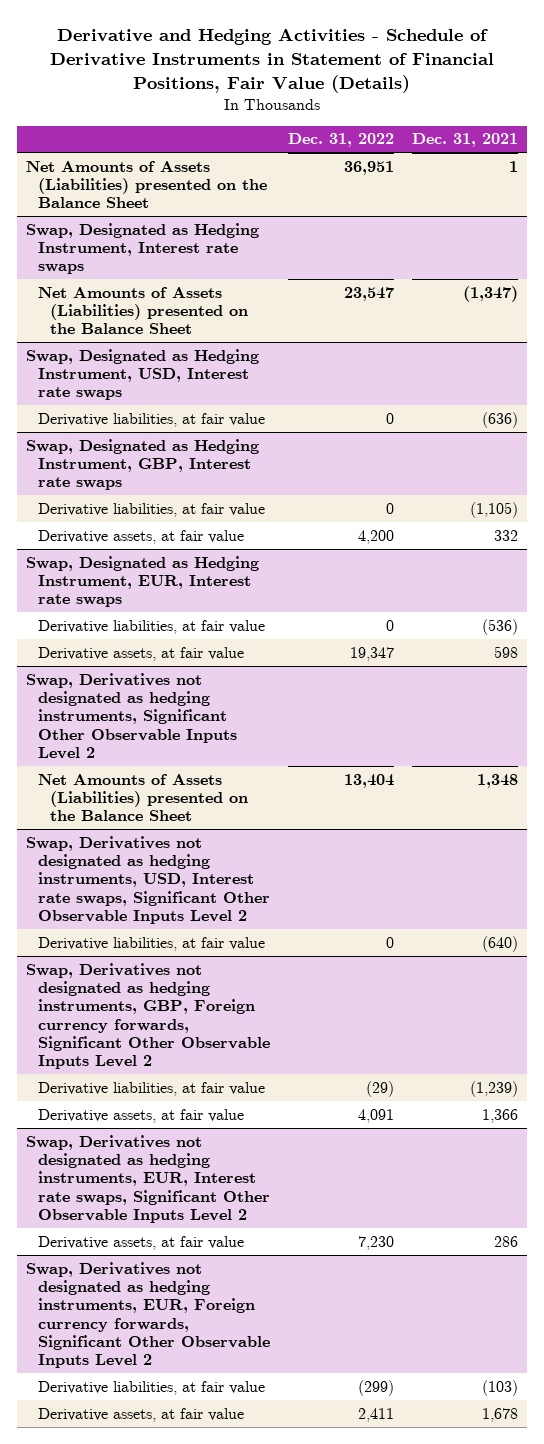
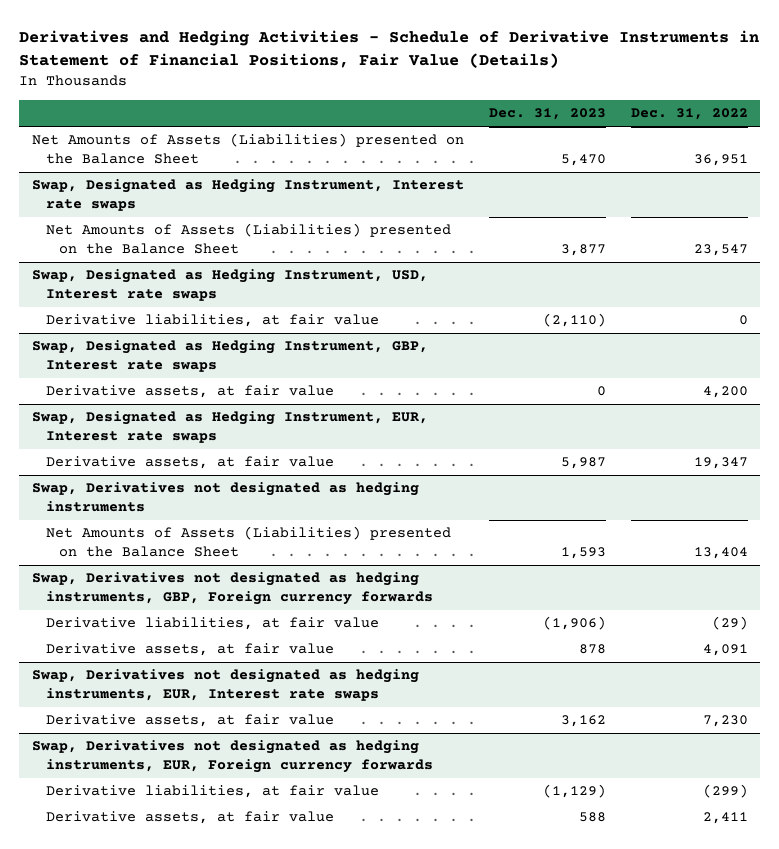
- Derivative and Hedging Activities - Schedule of Derivative Instruments in Statement of Financial Positions, Fair Value (Details)
+ Derivatives and Hedging Activities - Schedule of Derivative Instruments in Statement of Financial Positions, Fair Value (Details)
- | Dec. 31, 2022 | Dec. 31, 2021
+ | Dec. 31, 2023 | Dec. 31, 2022
@ Swap, Designated as Hedging Instrument, GBP, Interest rate swaps
- Derivative liabilities, at fair value | 0 | (1,105)
@ Swap, Designated as Hedging Instrument, EUR, Interest rate swaps
- Derivative liabilities, at fair value | 0 | (536)
- Swap, Derivatives not designated as hedging instruments, Significant Other Observable Inputs Level 2
+ Swap, Derivatives not designated as hedging instruments
- Swap, Derivatives not designated as hedging instruments, USD, Interest rate swaps, Significant Other Observable Inputs Level 2
- Derivative liabilities, at fair value | 0 | (640)
- Swap, Derivatives not designated as hedging instruments, GBP, Foreign currency forwards, Significant Other Observable Inputs Level 2
+ Swap, Derivatives not designated as hedging instruments, GBP, Foreign currency forwards
- Swap, Derivatives not designated as hedging instruments, EUR, Interest rate swaps, Significant Other Observable Inputs Level 2
+ Swap, Derivatives not designated as hedging instruments, EUR, Interest rate swaps
- Swap, Derivatives not designated as hedging instruments, EUR, Foreign currency forwards, Significant Other Observable Inputs Level 2
+ Swap, Derivatives not designated as hedging instruments, EUR, Foreign currency forwards

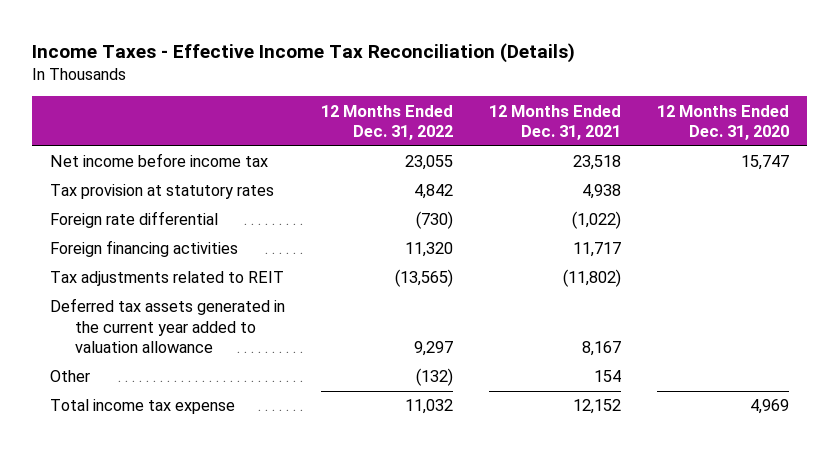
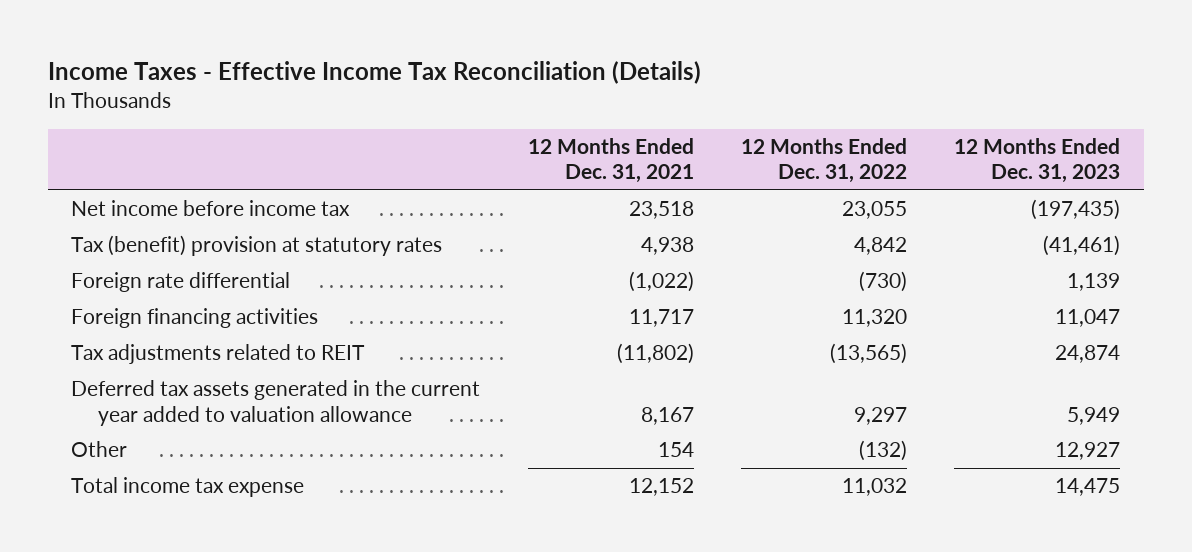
- | 12 Months Ended Dec. 31, 2022 | 12 Months Ended Dec. 31, 2021 | 12 Months Ended Dec. 31, 2020
+ | 12 Months Ended Dec. 31, 2021 | 12 Months Ended Dec. 31, 2022 | 12 Months Ended Dec. 31, 2023
- Tax provision at statutory rates | 4,842 | 4,938 |
+ Tax (benefit) provision at statutory rates | 4,938 | 4,842 | (41,461)

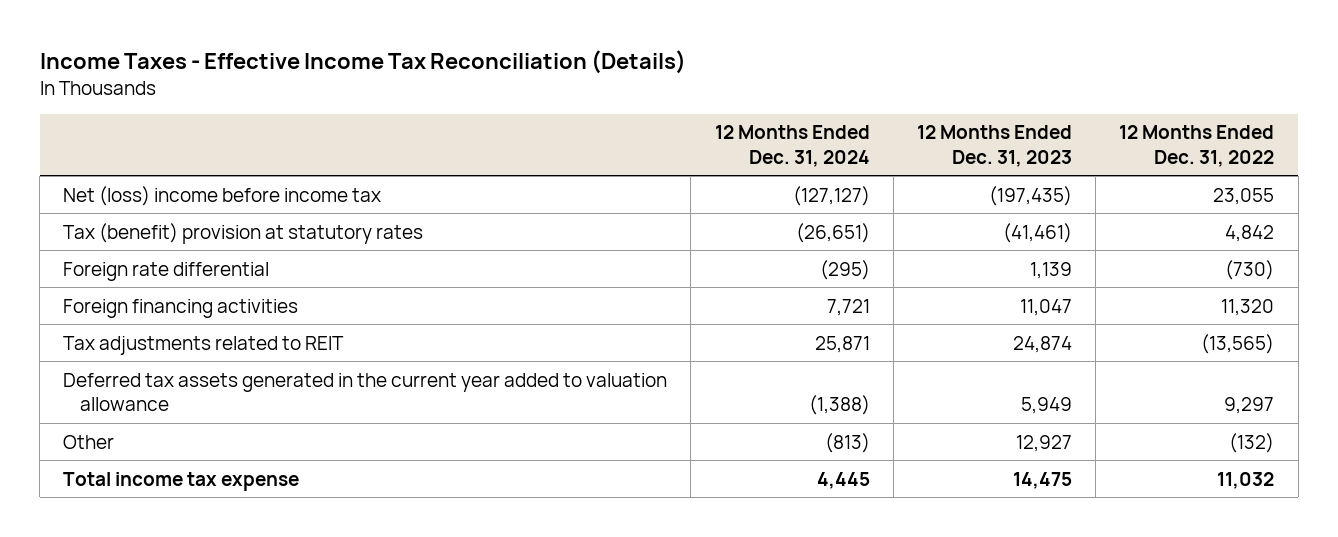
- | 12 Months Ended Dec. 31, 2021 | 12 Months Ended Dec. 31, 2022 | 12 Months Ended Dec. 31, 2023
+ | 12 Months Ended Dec. 31, 2024 | 12 Months Ended Dec. 31, 2023 | 12 Months Ended Dec. 31, 2022
- Net income before income tax | 23,518 | 23,055 | (197,435)
+ Net (loss) income before income tax | (127,127) | (197,435) | 23,055

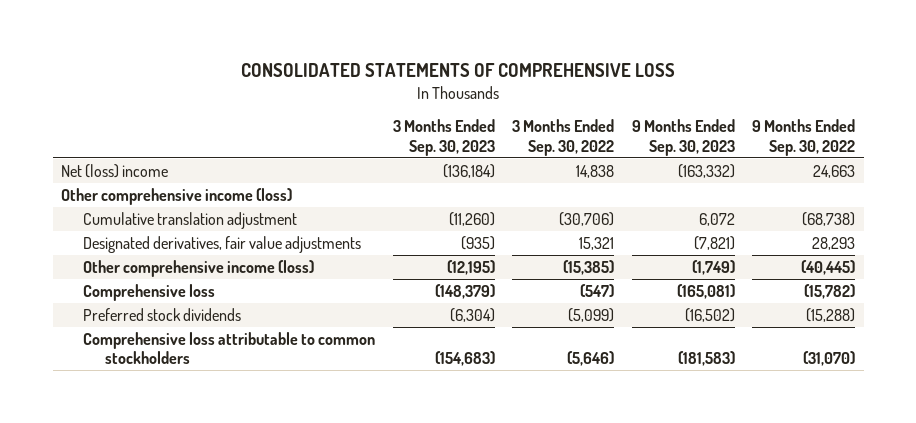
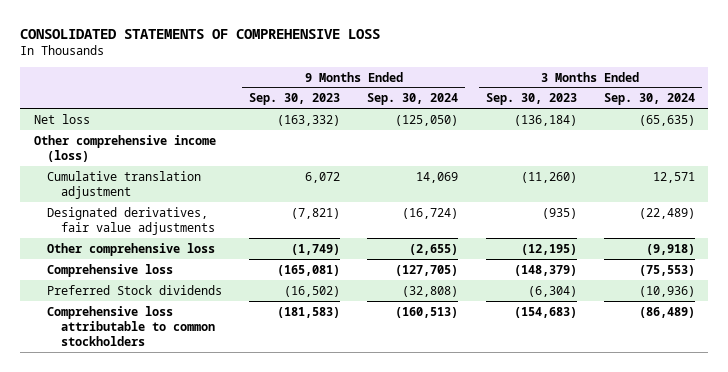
- | 3 Months Ended Sep. 30, 2023 | 3 Months Ended Sep. 30, 2022 | 9 Months Ended Sep. 30, 2023 | 9 Months Ended Sep. 30, 2022
+ | 9 Months Ended Sep. 30, 2023 | 9 Months Ended Sep. 30, 2024 | 3 Months Ended Sep. 30, 2023 | 3 Months Ended Sep. 30, 2024
- Net (loss) income | (136,184) | 14,838 | (163,332) | 24,663
+ Net loss | (163,332) | (125,050) | (136,184) | (65,635)
- Other comprehensive income (loss) | (12,195) | (15,385) | (1,749) | (40,445)
+ Other comprehensive loss | (1,749) | (2,655) | (12,195) | (9,918)
- Preferred stock dividends | (6,304) | (5,099) | (16,502) | (15,288)
+ Preferred Stock dividends | (16,502) | (32,808) | (6,304) | (10,936)

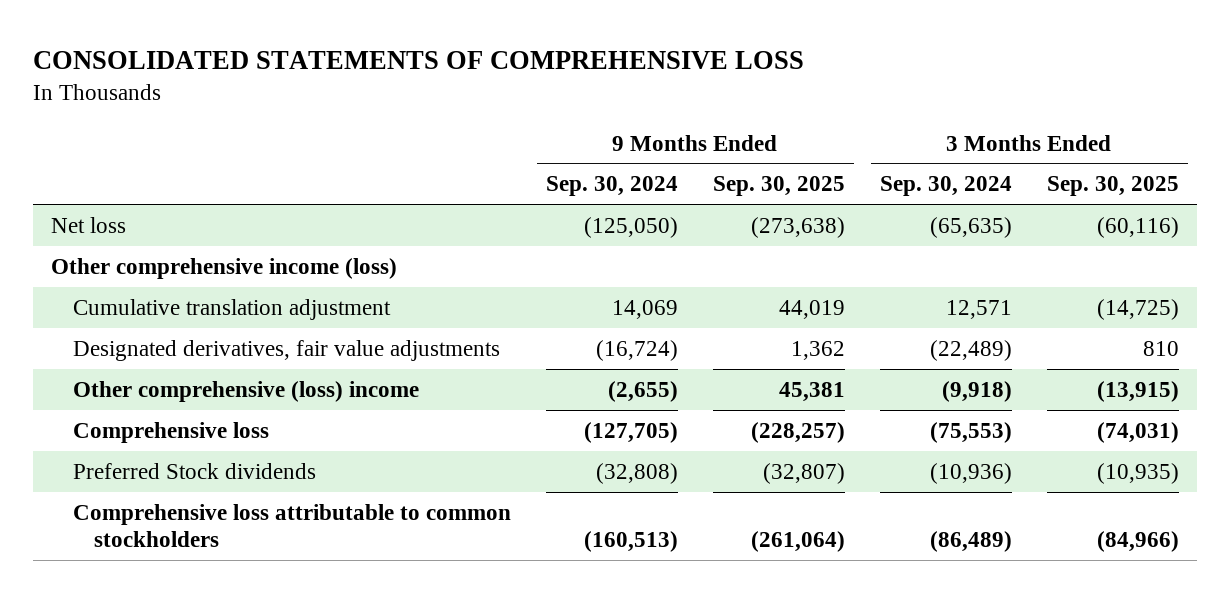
- | 9 Months Ended Sep. 30, 2023 | 9 Months Ended Sep. 30, 2024 | 3 Months Ended Sep. 30, 2023 | 3 Months Ended Sep. 30, 2024
+ | 9 Months Ended Sep. 30, 2024 | 9 Months Ended Sep. 30, 2025 | 3 Months Ended Sep. 30, 2024 | 3 Months Ended Sep. 30, 2025
- Other comprehensive loss | (1,749) | (2,655) | (12,195) | (9,918)
+ Other comprehensive (loss) income | (2,655) | 45,381 | (9,918) | (13,915)

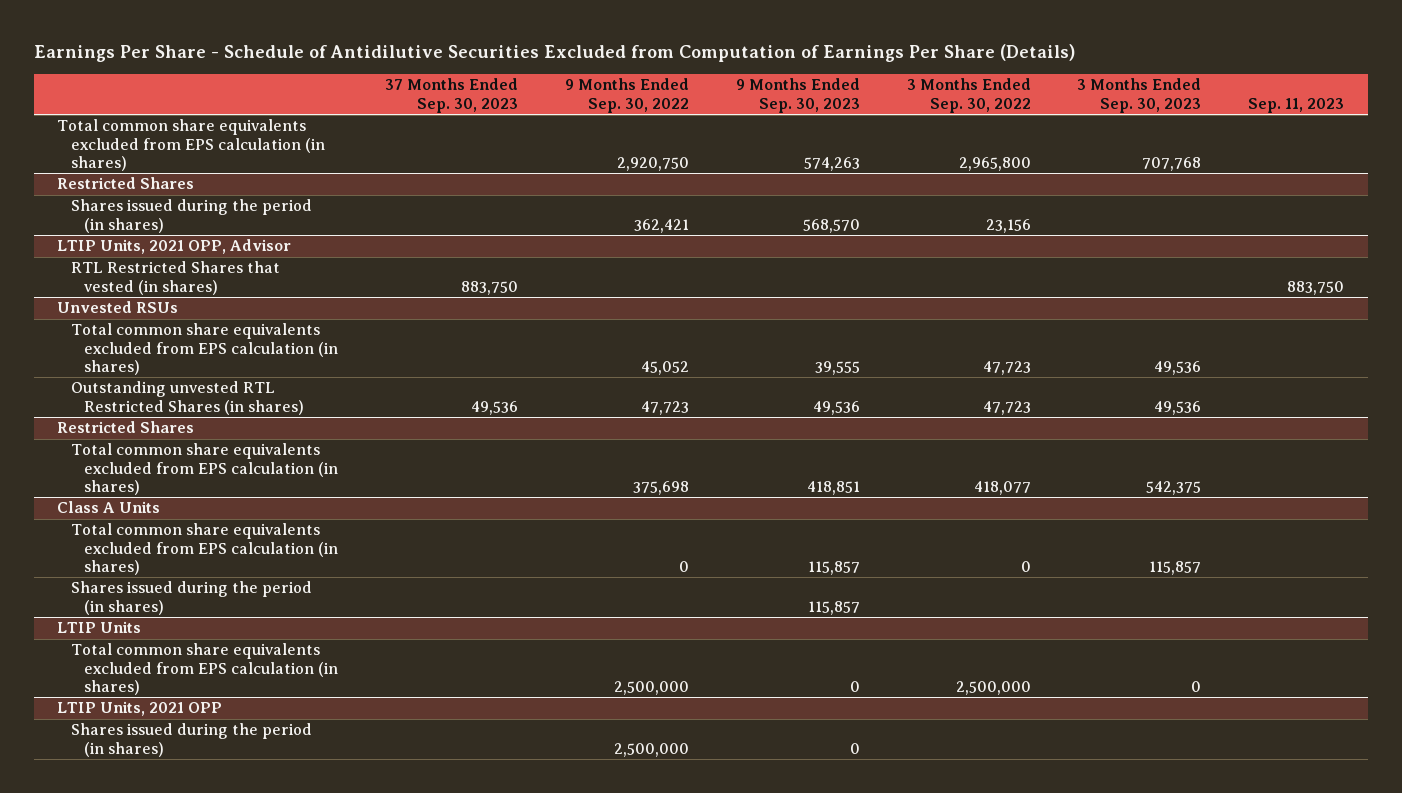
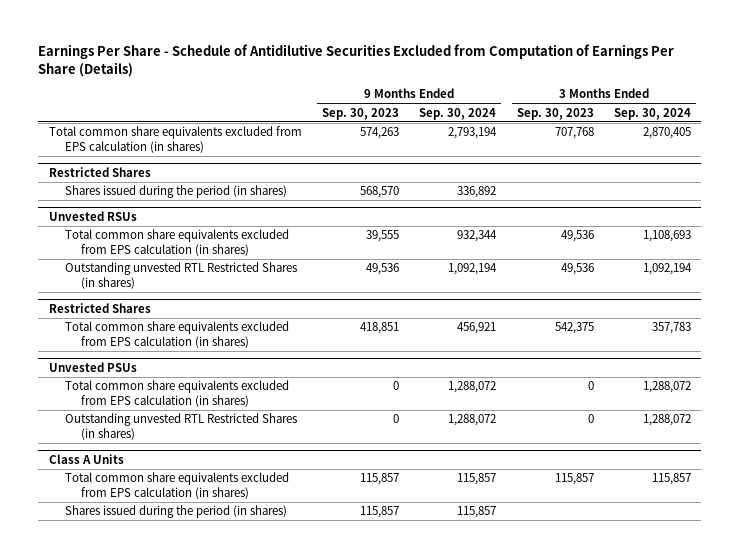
- | 37 Months Ended Sep. 30, 2023 | 9 Months Ended Sep. 30, 2022 | 9 Months Ended Sep. 30, 2023 | 3 Months Ended Sep. 30, 2022 | 3 Months Ended Sep. 30, 2023 | Sep. 11, 2023
+ | 9 Months Ended Sep. 30, 2023 | 9 Months Ended Sep. 30, 2024 | 3 Months Ended Sep. 30, 2023 | 3 Months Ended Sep. 30, 2024
- LTIP Units, 2021 OPP, Advisor
- RTL Restricted Shares that vested (in shares) | 883,750 | | | | | 883,750
+ Unvested PSUs
+ Total common share equivalents excluded from EPS calculation (in shares) | 0 | 1,288,072 | 0 | 1,288,072
+ Outstanding unvested RTL Restricted Shares (in shares) | 0 | 1,288,072 | 0 | 1,288,072
- LTIP Units
- Total common share equivalents excluded from EPS calculation (in shares) | | 2,500,000 | 0 | 2,500,000 | 0 |
- LTIP Units, 2021 OPP
- Shares issued during the period (in shares) | | 2,500,000 | 0 | | |

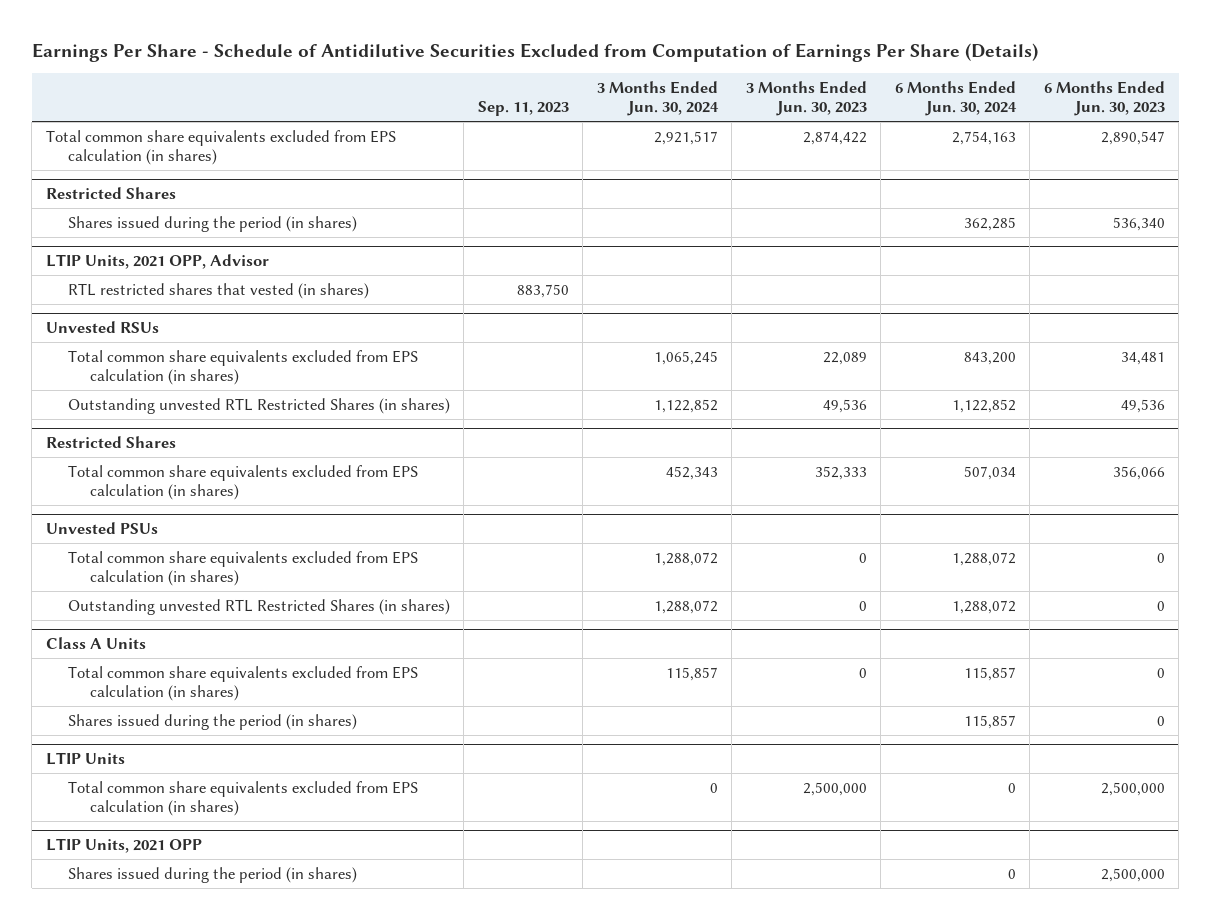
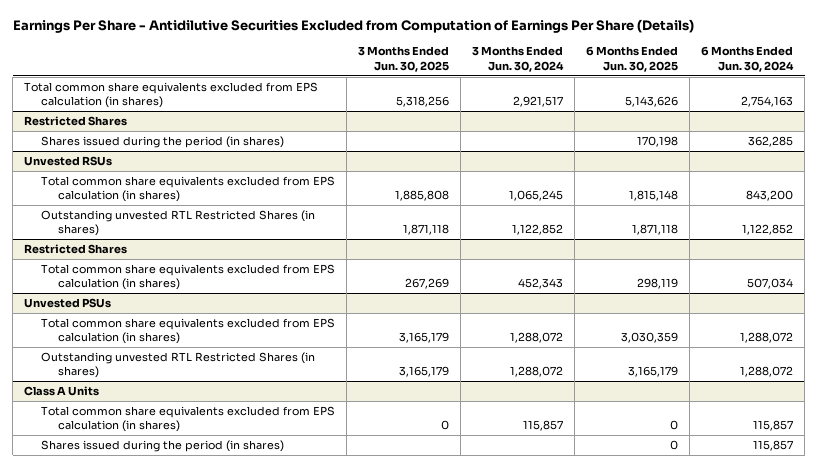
- Earnings Per Share - Schedule of Antidilutive Securities Excluded from Computation of Earnings Per Share (Details)
+ Earnings Per Share - Antidilutive Securities Excluded from Computation of Earnings Per Share (Details)
- | Sep. 11, 2023 | 3 Months Ended Jun. 30, 2024 | 3 Months Ended Jun. 30, 2023 | 6 Months Ended Jun. 30, 2024 | 6 Months Ended Jun. 30, 2023
+ | 3 Months Ended Jun. 30, 2025 | 3 Months Ended Jun. 30, 2024 | 6 Months Ended Jun. 30, 2025 | 6 Months Ended Jun. 30, 2024
- LTIP Units, 2021 OPP, Advisor
- RTL restricted shares that vested (in shares) | 883,750 | | | |
- LTIP Units
- Total common share equivalents excluded from EPS calculation (in shares) | | 0 | 2,500,000 | 0 | 2,500,000
- LTIP Units, 2021 OPP
- Shares issued during the period (in shares) | | | | 0 | 2,500,000

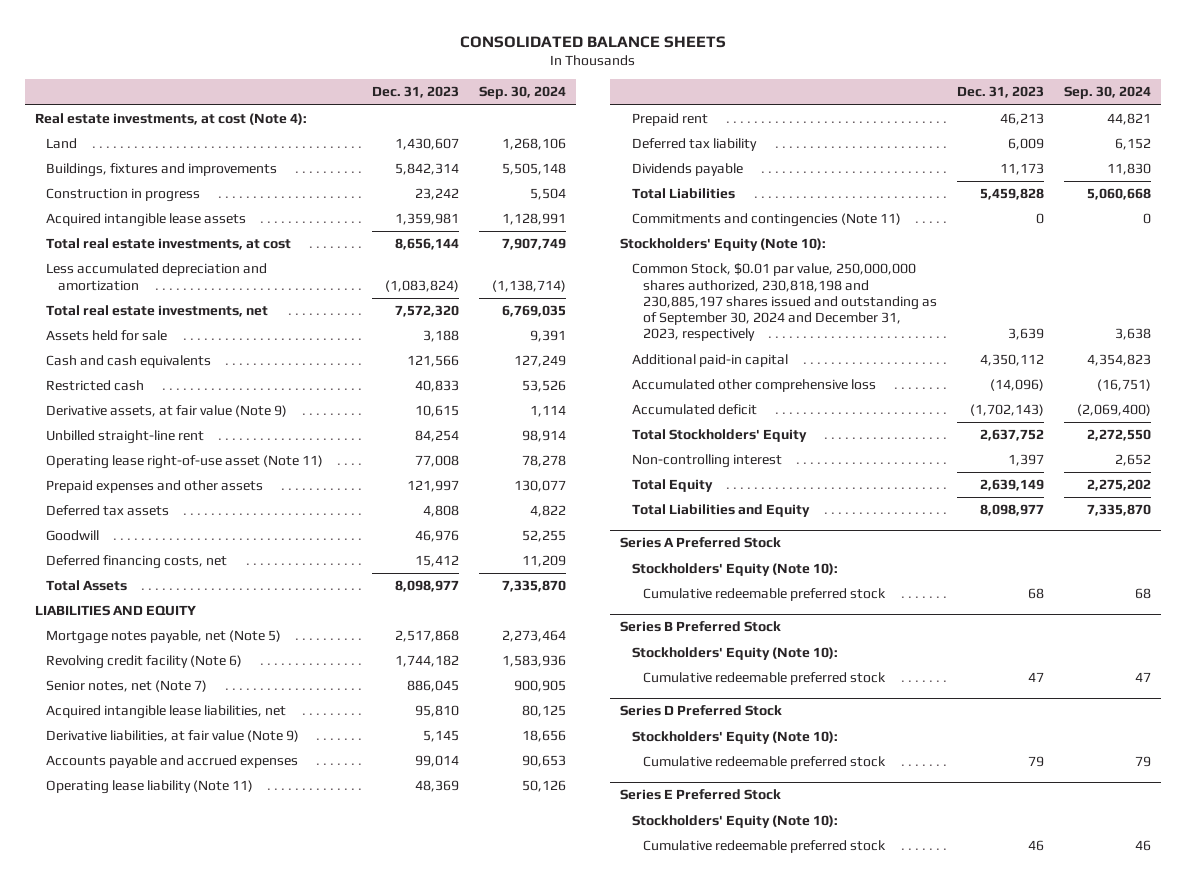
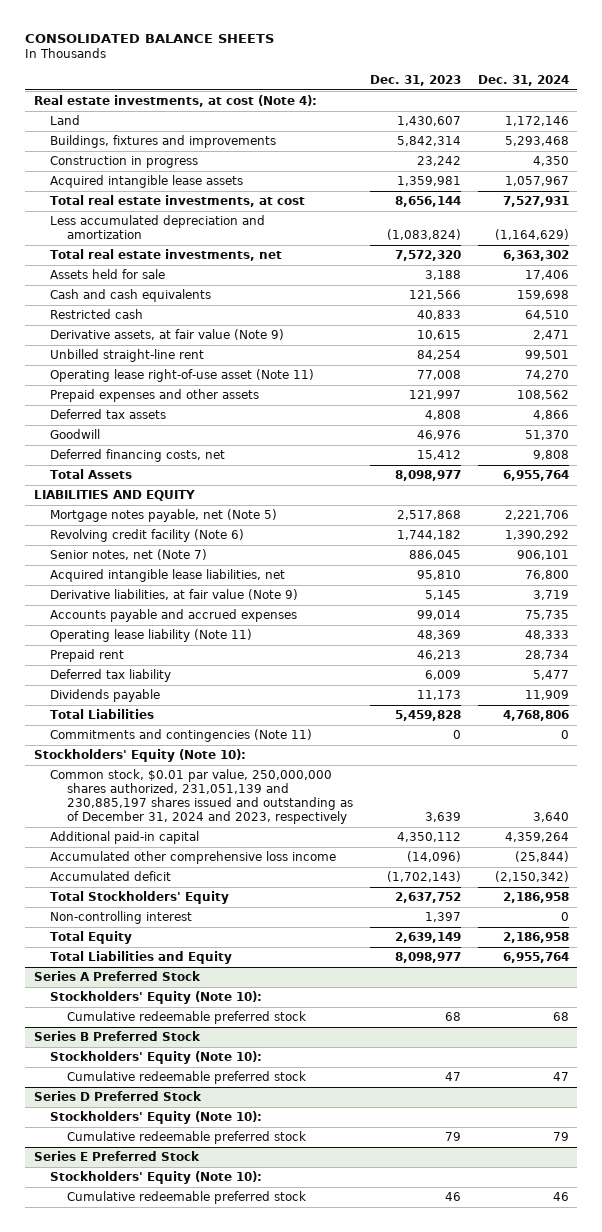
- | Dec. 31, 2023 | Sep. 30, 2024
+ | Dec. 31, 2023 | Dec. 31, 2024
- Common Stock, $0.01 par value, 250,000,000 shares authorized, 230,818,198 and 230,885,197 shares issued and outstanding as of September 30, 2024 and December 31, 2023, respectively | 3,639 | 3,638
+ Common stock, $0.01 par value, 250,000,000 shares authorized, 231,051,139 and 230,885,197 shares issued and outstanding as of December 31, 2024 and 2023, respectively | 3,639 | 3,640
- Accumulated other comprehensive loss | (14,096) | (16,751)
+ Accumulated other comprehensive loss income | (14,096) | (25,844)

